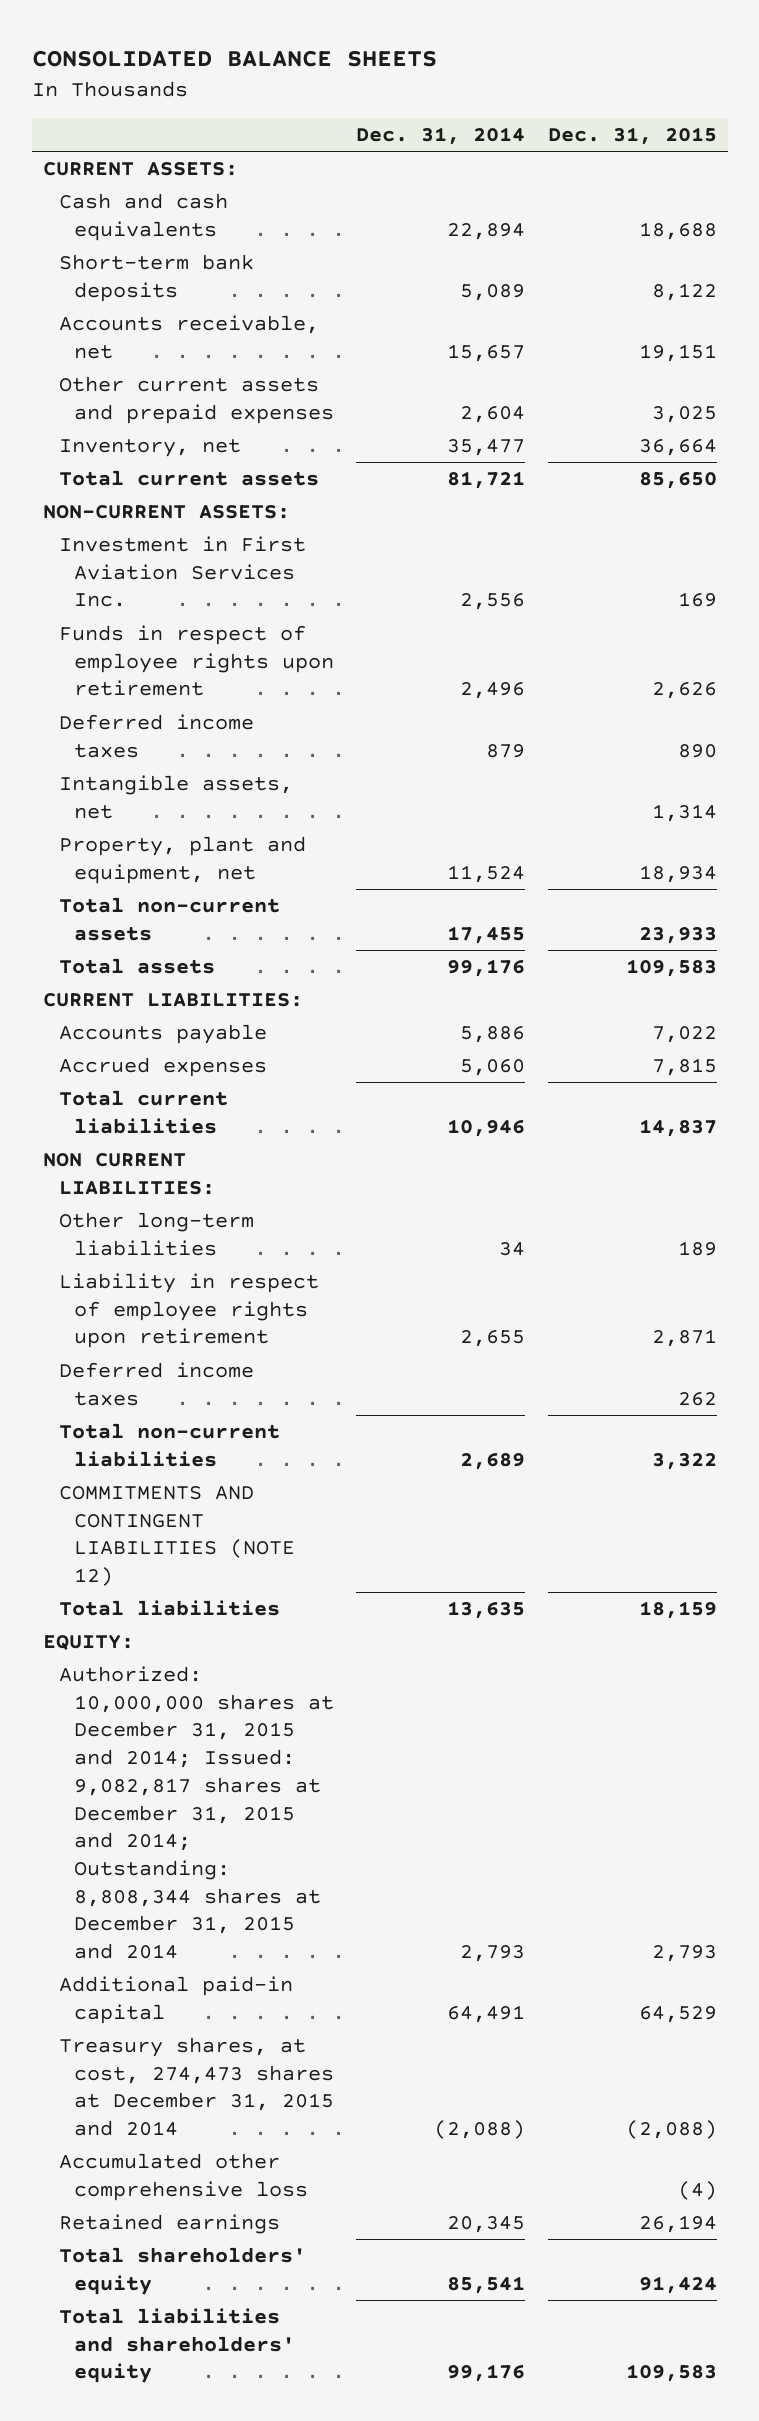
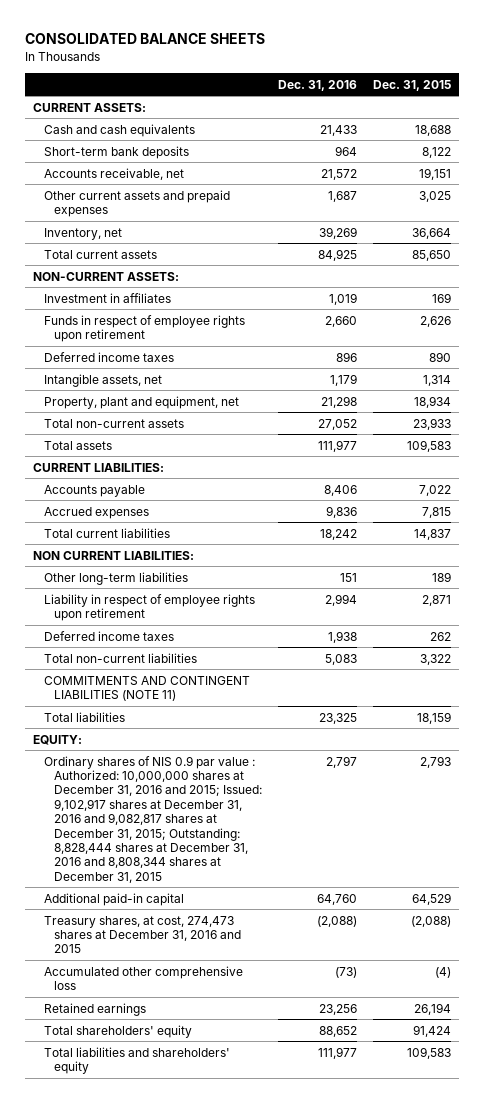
- | Dec. 31, 2014 | Dec. 31, 2015
+ | Dec. 31, 2016 | Dec. 31, 2015
- Investment in First Aviation Services Inc. | 2,556 | 169
+ Investment in affiliates | 1,019 | 169
- COMMITMENTS AND CONTINGENT LIABILITIES (NOTE 12)
+ COMMITMENTS AND CONTINGENT LIABILITIES (NOTE 11)
- Authorized: 10,000,000 shares at December 31, 2015 and 2014; Issued: 9,082,817 shares at December 31, 2015 and 2014; Outstanding: 8,808,344 shares at December 31, 2015 and 2014 | 2,793 | 2,793
+ Ordinary shares of NIS 0.9 par value : Authorized: 10,000,000 shares at December 31, 2016 and 2015; Issued: 9,102,917 shares at December 31, 2016 and 9,082,817 shares at December 31, 2015; Outstanding: 8,828,444 shares at December 31, 2016 and 8,808,344 shares at December 31, 2015 | 2,797 | 2,793
- Treasury shares, at cost, 274,473 shares at December 31, 2015 and 2014 | (2,088) | (2,088)
+ Treasury shares, at cost, 274,473 shares at December 31, 2016 and 2015 | (2,088) | (2,088)

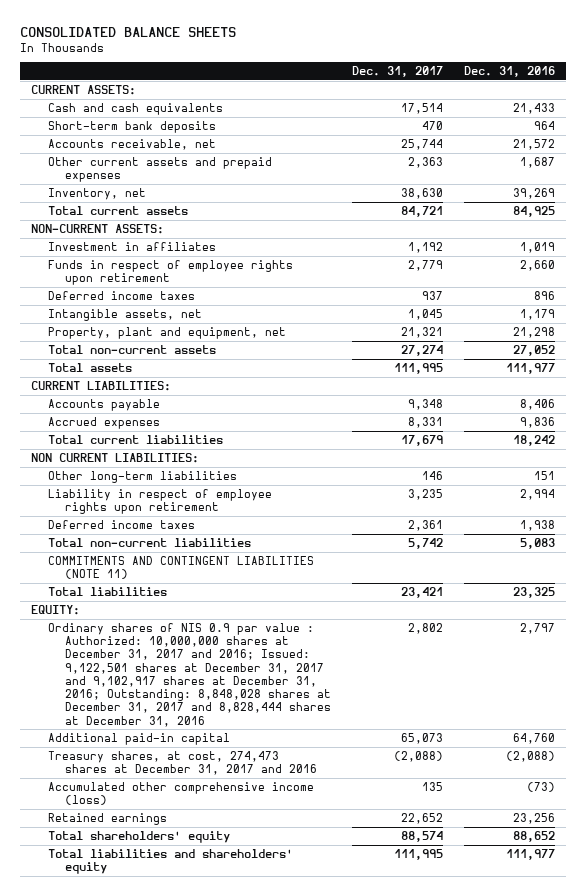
- | Dec. 31, 2016 | Dec. 31, 2015
+ | Dec. 31, 2017 | Dec. 31, 2016
- Ordinary shares of NIS 0.9 par value : Authorized: 10,000,000 shares at December 31, 2016 and 2015; Issued: 9,102,917 shares at December 31, 2016 and 9,082,817 shares at December 31, 2015; Outstanding: 8,828,444 shares at December 31, 2016 and 8,808,344 shares at December 31, 2015 | 2,797 | 2,793
+ Ordinary shares of NIS 0.9 par value : Authorized: 10,000,000 shares at December 31, 2017 and 2016; Issued: 9,122,501 shares at December 31, 2017 and 9,102,917 shares at December 31, 2016; Outstanding: 8,848,028 shares at December 31, 2017 and 8,828,444 shares at December 31, 2016 | 2,802 | 2,797
- Treasury shares, at cost, 274,473 shares at December 31, 2016 and 2015 | (2,088) | (2,088)
- Accumulated other comprehensive loss | (73) | (4)
+ Treasury shares, at cost, 274,473 shares at December 31, 2017 and 2016 | (2,088) | (2,088)
+ Accumulated other comprehensive income (loss) | 135 | (73)

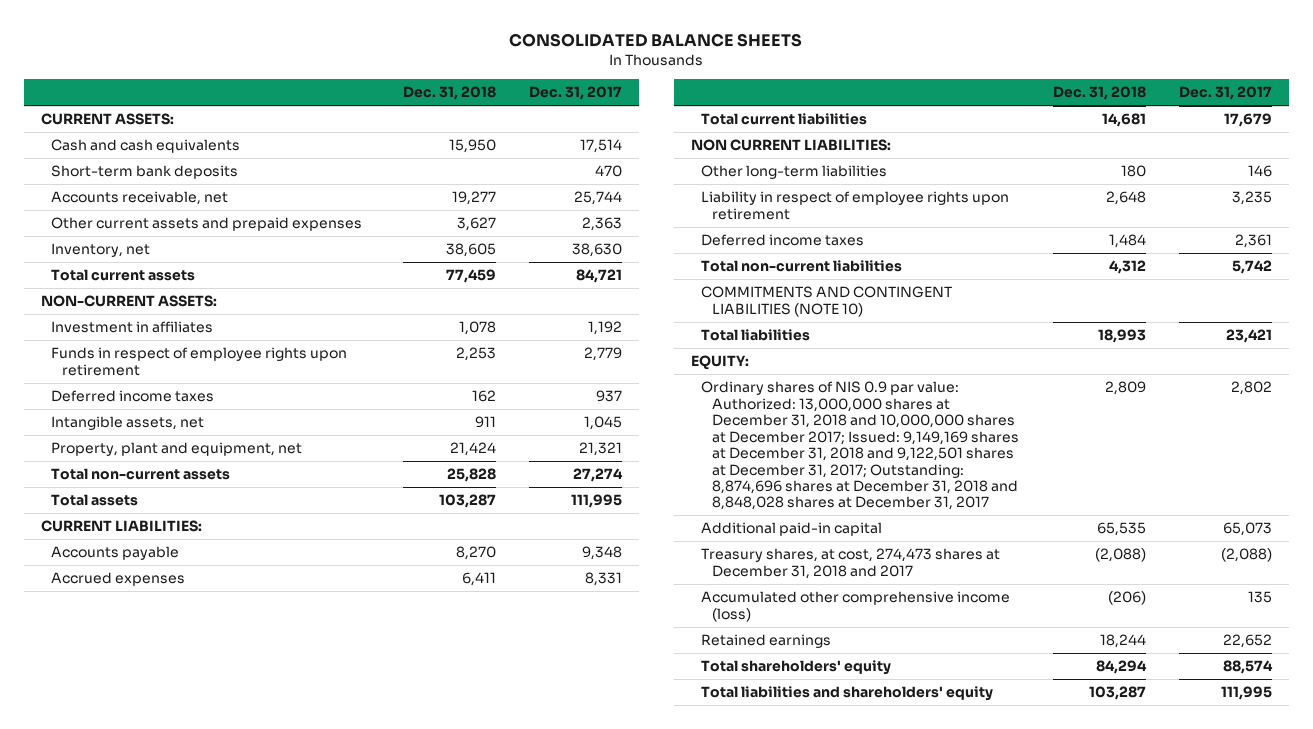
- | Dec. 31, 2017 | Dec. 31, 2016
+ | Dec. 31, 2018 | Dec. 31, 2017
- COMMITMENTS AND CONTINGENT LIABILITIES (NOTE 11)
+ COMMITMENTS AND CONTINGENT LIABILITIES (NOTE 10)
- Ordinary shares of NIS 0.9 par value : Authorized: 10,000,000 shares at December 31, 2017 and 2016; Issued: 9,122,501 shares at December 31, 2017 and 9,102,917 shares at December 31, 2016; Outstanding: 8,848,028 shares at December 31, 2017 and 8,828,444 shares at December 31, 2016 | 2,802 | 2,797
+ Ordinary shares of NIS 0.9 par value: Authorized: 13,000,000 shares at December 31, 2018 and 10,000,000 shares at December 2017; Issued: 9,149,169 shares at December 31, 2018 and 9,122,501 shares at December 31, 2017; Outstanding: 8,874,696 shares at December 31, 2018 and 8,848,028 shares at December 31, 2017 | 2,809 | 2,802
- Treasury shares, at cost, 274,473 shares at December 31, 2017 and 2016 | (2,088) | (2,088)
+ Treasury shares, at cost, 274,473 shares at December 31, 2018 and 2017 | (2,088) | (2,088)

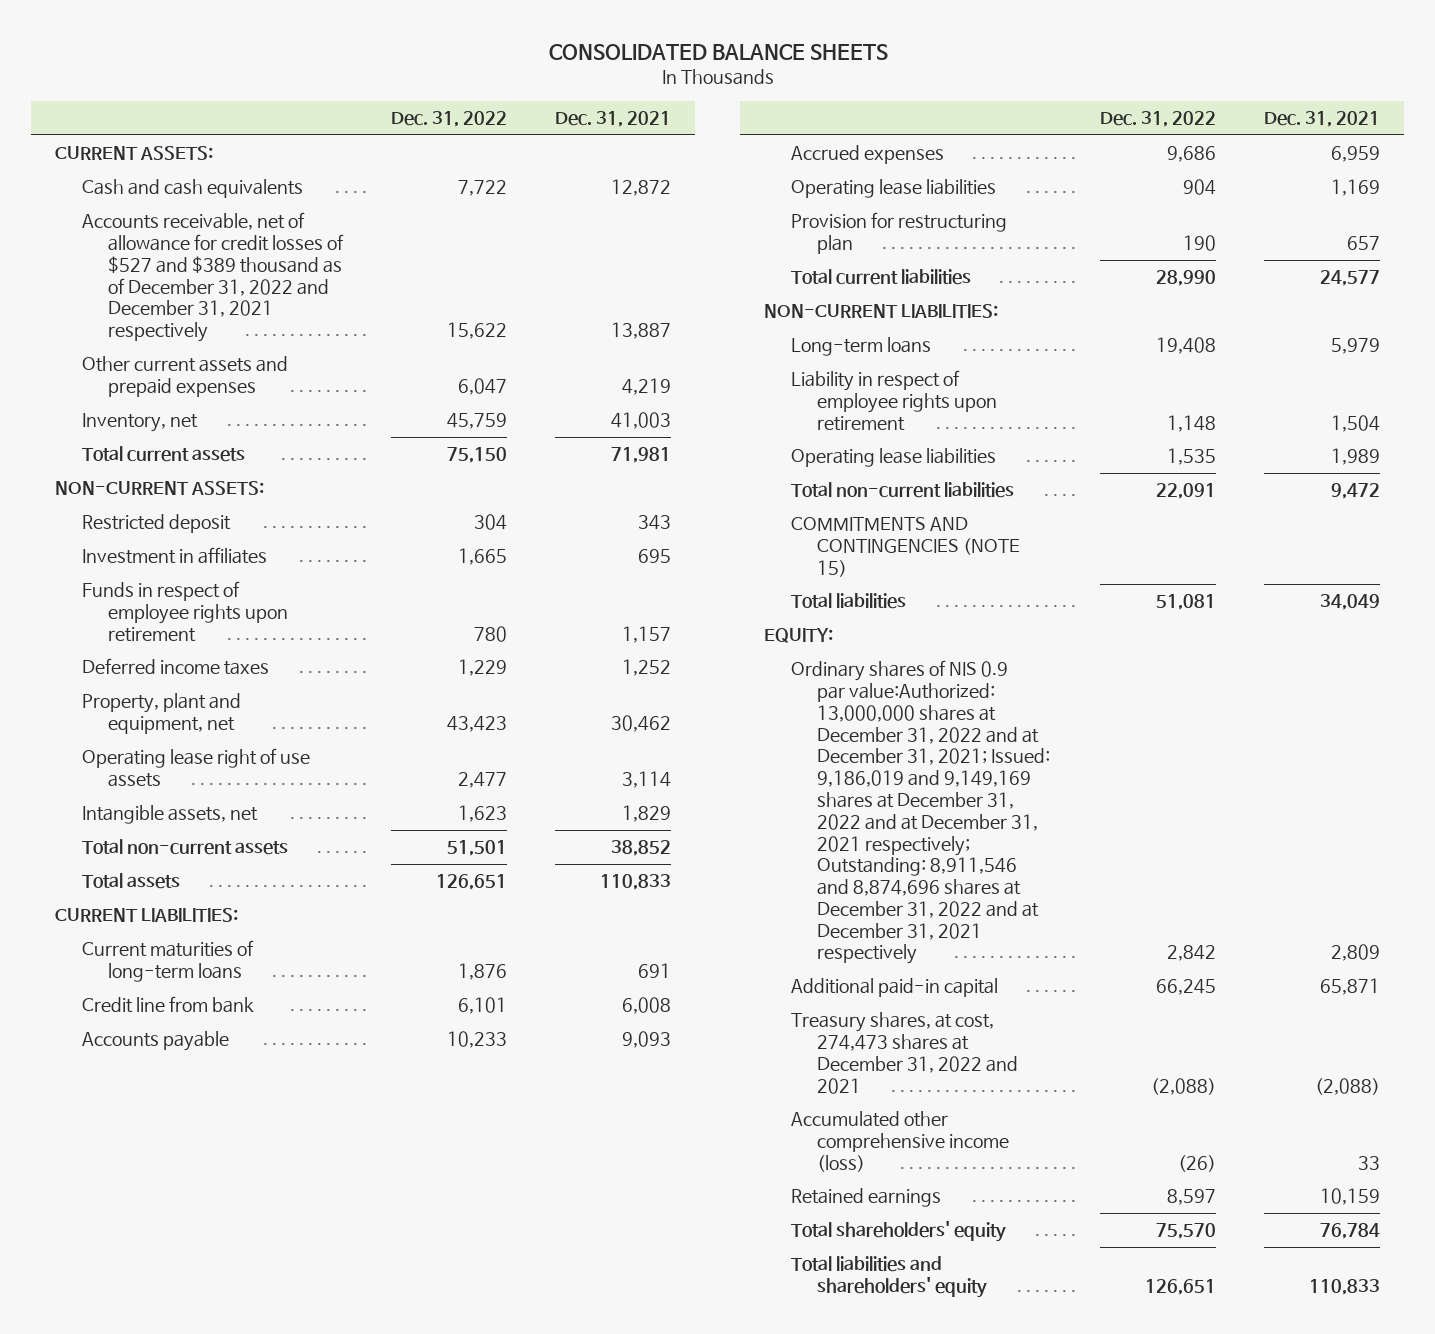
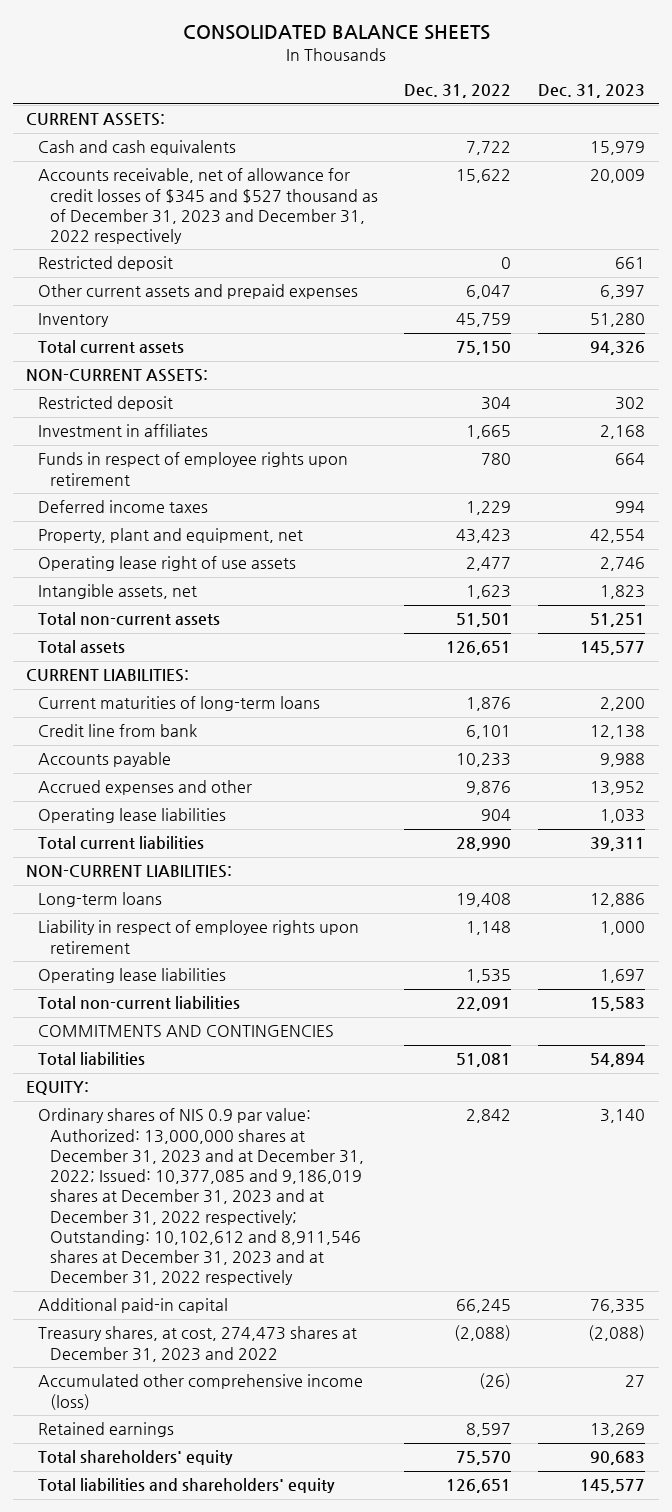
- | Dec. 31, 2022 | Dec. 31, 2021
+ | Dec. 31, 2022 | Dec. 31, 2023
- Accounts receivable, net of allowance for credit losses of $527 and $389 thousand as of December 31, 2022 and December 31, 2021 respectively | 15,622 | 13,887
+ Accounts receivable, net of allowance for credit losses of $345 and $527 thousand as of December 31, 2023 and December 31, 2022 respectively | 15,622 | 20,009
+ Restricted deposit | 0 | 661
- Inventory, net | 45,759 | 41,003
+ Inventory | 45,759 | 51,280
- Accrued expenses | 9,686 | 6,959
+ Accrued expenses and other | 9,876 | 13,952
- Provision for restructuring plan | 190 | 657
- COMMITMENTS AND CONTINGENCIES (NOTE 15)
+ COMMITMENTS AND CONTINGENCIES
- Ordinary shares of NIS 0.9 par value:Authorized: 13,000,000 shares at December 31, 2022 and at December 31, 2021; Issued: 9,186,019 and 9,149,169 shares at December 31, 2022 and at December 31, 2021 respectively; Outstanding: 8,911,546 and 8,874,696 shares at December 31, 2022 and at December 31, 2021 respectively | 2,842 | 2,809
+ Ordinary shares of NIS 0.9 par value: Authorized: 13,000,000 shares at December 31, 2023 and at December 31, 2022; Issued: 10,377,085 and 9,186,019 shares at December 31, 2023 and at December 31, 2022 respectively; Outstanding: 10,102,612 and 8,911,546 shares at December 31, 2023 and at December 31, 2022 respectively | 2,842 | 3,140
- Treasury shares, at cost, 274,473 shares at December 31, 2022 and 2021 | (2,088) | (2,088)
+ Treasury shares, at cost, 274,473 shares at December 31, 2023 and 2022 | (2,088) | (2,088)

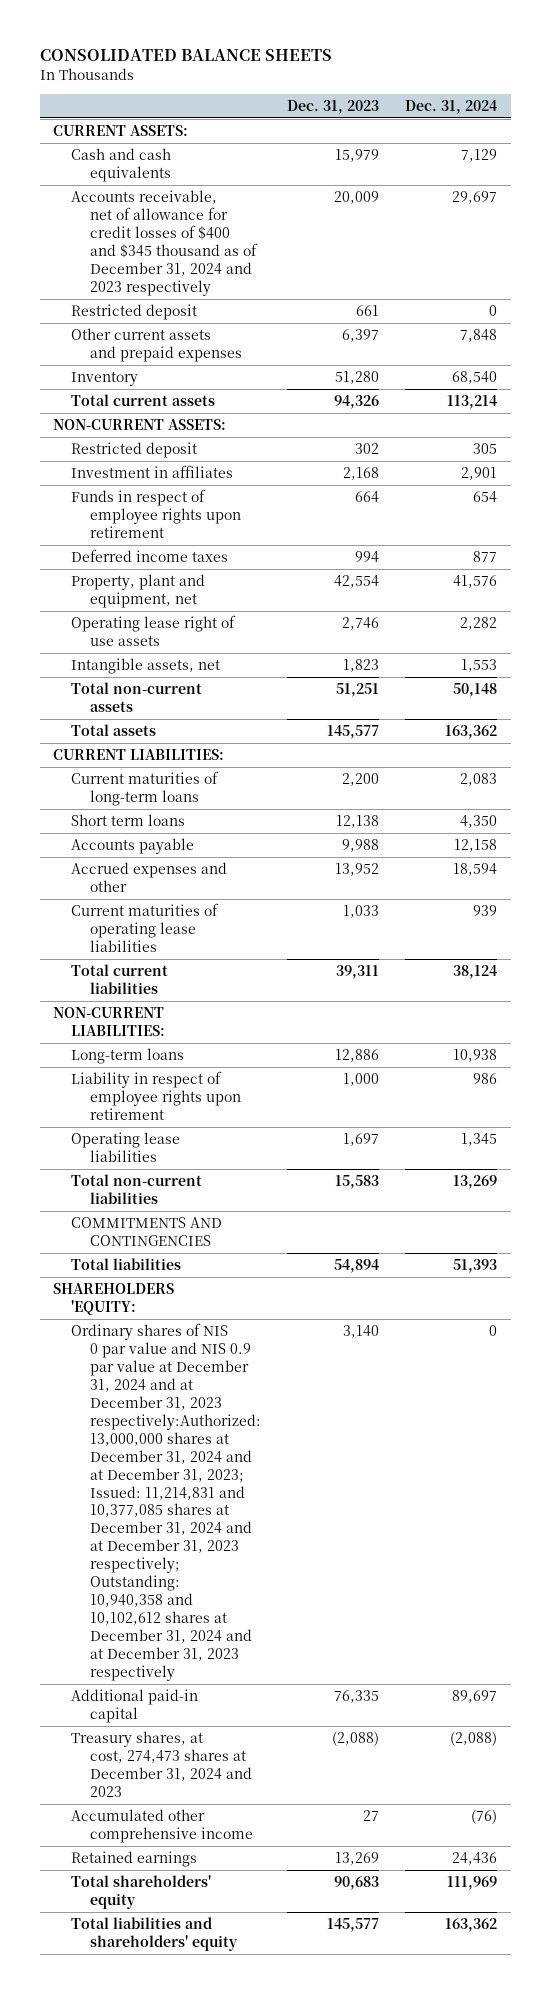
- | Dec. 31, 2022 | Dec. 31, 2023
+ | Dec. 31, 2023 | Dec. 31, 2024
- Accounts receivable, net of allowance for credit losses of $345 and $527 thousand as of December 31, 2023 and December 31, 2022 respectively | 15,622 | 20,009
+ Accounts receivable, net of allowance for credit losses of $400 and $345 thousand as of December 31, 2024 and 2023 respectively | 20,009 | 29,697
- Credit line from bank | 6,101 | 12,138
+ Short term loans | 12,138 | 4,350
- Operating lease liabilities | 904 | 1,033
+ Current maturities of operating lease liabilities | 1,033 | 939
- EQUITY:
- Ordinary shares of NIS 0.9 par value: Authorized: 13,000,000 shares at December 31, 2023 and at December 31, 2022; Issued: 10,377,085 and 9,186,019 shares at December 31, 2023 and at December 31, 2022 respectively; Outstanding: 10,102,612 and 8,911,546 shares at December 31, 2023 and at December 31, 2022 respectively | 2,842 | 3,140
+ SHAREHOLDERS 'EQUITY:
+ Ordinary shares of NIS 0 par value and NIS 0.9 par value at December 31, 2024 and at December 31, 2023 respectively:Authorized: 13,000,000 shares at December 31, 2024 and at December 31, 2023; Issued: 11,214,831 and 10,377,085 shares at December 31, 2024 and at December 31, 2023 respectively; Outstanding: 10,940,358 and 10,102,612 shares at December 31, 2024 and at December 31, 2023 respectively | 3,140 | 0
- Treasury shares, at cost, 274,473 shares at December 31, 2023 and 2022 | (2,088) | (2,088)
- Accumulated other comprehensive income (loss) | (26) | 27
+ Treasury shares, at cost, 274,473 shares at December 31, 2024 and 2023 | (2,088) | (2,088)
+ Accumulated other comprehensive income | 27 | (76)

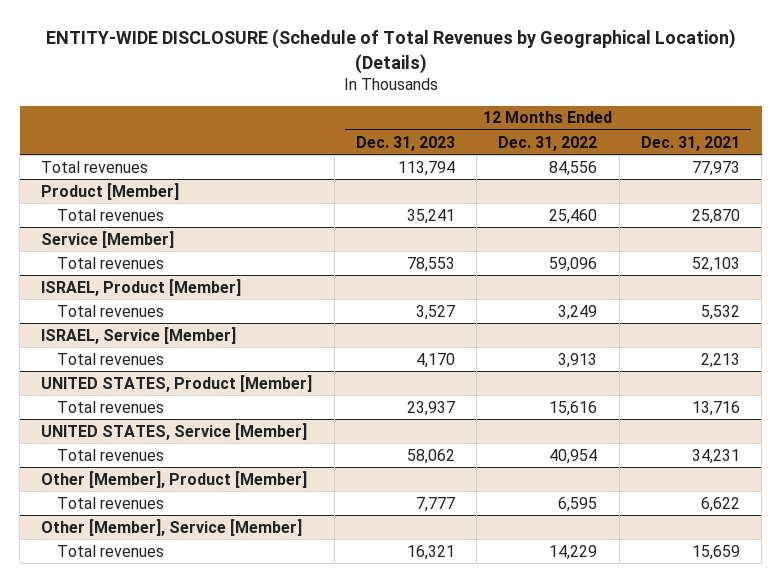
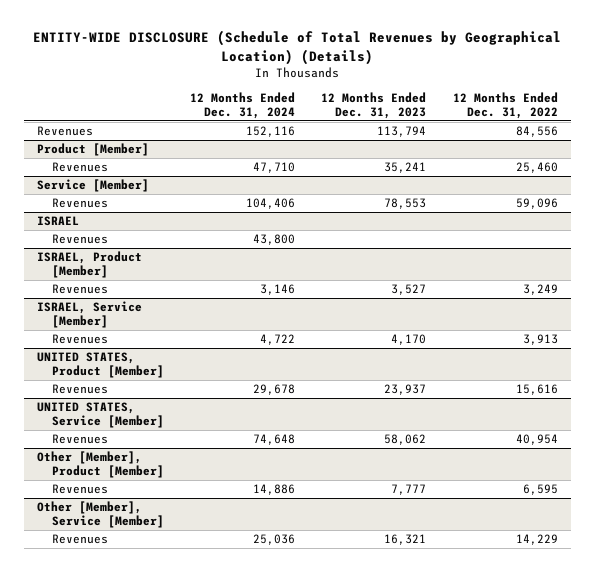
- | 12 Months Ended Dec. 31, 2023 | 12 Months Ended Dec. 31, 2022 | 12 Months Ended Dec. 31, 2021
+ | 12 Months Ended Dec. 31, 2024 | 12 Months Ended Dec. 31, 2023 | 12 Months Ended Dec. 31, 2022
- Total revenues | 113,794 | 84,556 | 77,973
+ Revenues | 152,116 | 113,794 | 84,556
@ Product [Member]
- Total revenues | 35,241 | 25,460 | 25,870
+ Revenues | 47,710 | 35,241 | 25,460
@ Service [Member]
- Total revenues | 78,553 | 59,096 | 52,103
+ Revenues | 104,406 | 78,553 | 59,096
+ ISRAEL
+ Revenues | 43,800 | |
@ ISRAEL, Product [Member]
- Total revenues | 3,527 | 3,249 | 5,532
+ Revenues | 3,146 | 3,527 | 3,249
@ ISRAEL, Service [Member]
- Total revenues | 4,170 | 3,913 | 2,213
+ Revenues | 4,722 | 4,170 | 3,913
@ UNITED STATES, Product [Member]
- Total revenues | 23,937 | 15,616 | 13,716
+ Revenues | 29,678 | 23,937 | 15,616
@ UNITED STATES, Service [Member]
- Total revenues | 58,062 | 40,954 | 34,231
+ Revenues | 74,648 | 58,062 | 40,954
@ Other [Member], Product [Member]
- Total revenues | 7,777 | 6,595 | 6,622
+ Revenues | 14,886 | 7,777 | 6,595
@ Other [Member], Service [Member]
- Total revenues | 16,321 | 14,229 | 15,659
+ Revenues | 25,036 | 16,321 | 14,229

